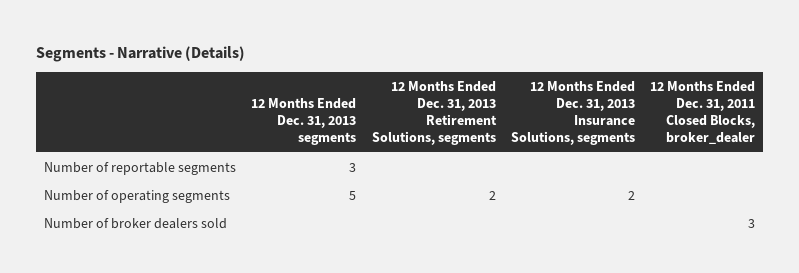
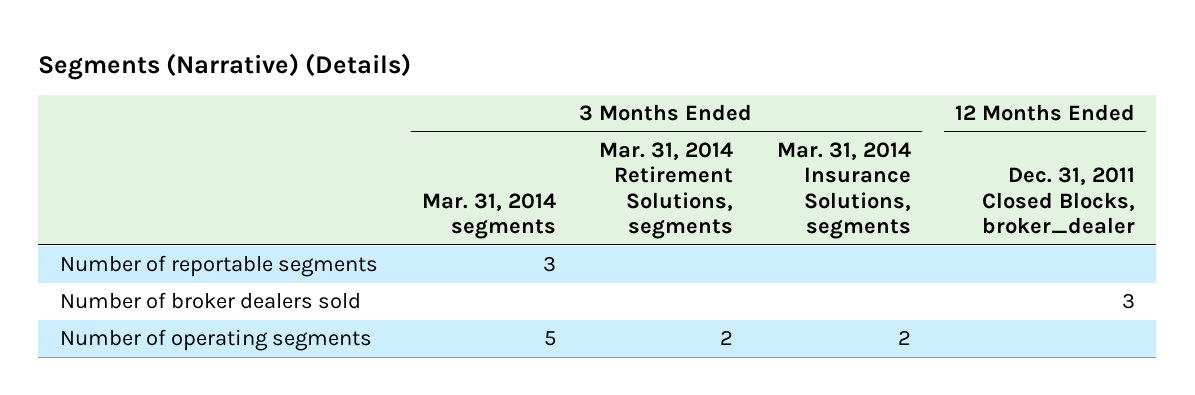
- Segments - Narrative (Details)
+ Segments (Narrative) (Details)
- | 12 Months Ended Dec. 31, 2013 segments | 12 Months Ended Dec. 31, 2013 Retirement Solutions, segments | 12 Months Ended Dec. 31, 2013 Insurance Solutions, segments | 12 Months Ended Dec. 31, 2011 Closed Blocks, broker_dealer
+ | 3 Months Ended Mar. 31, 2014 segments | 3 Months Ended Mar. 31, 2014 Retirement Solutions, segments | 3 Months Ended Mar. 31, 2014 Insurance Solutions, segments | 12 Months Ended Dec. 31, 2011 Closed Blocks, broker_dealer
moved down: Number of operating segments | 5 | 2 | 2 |

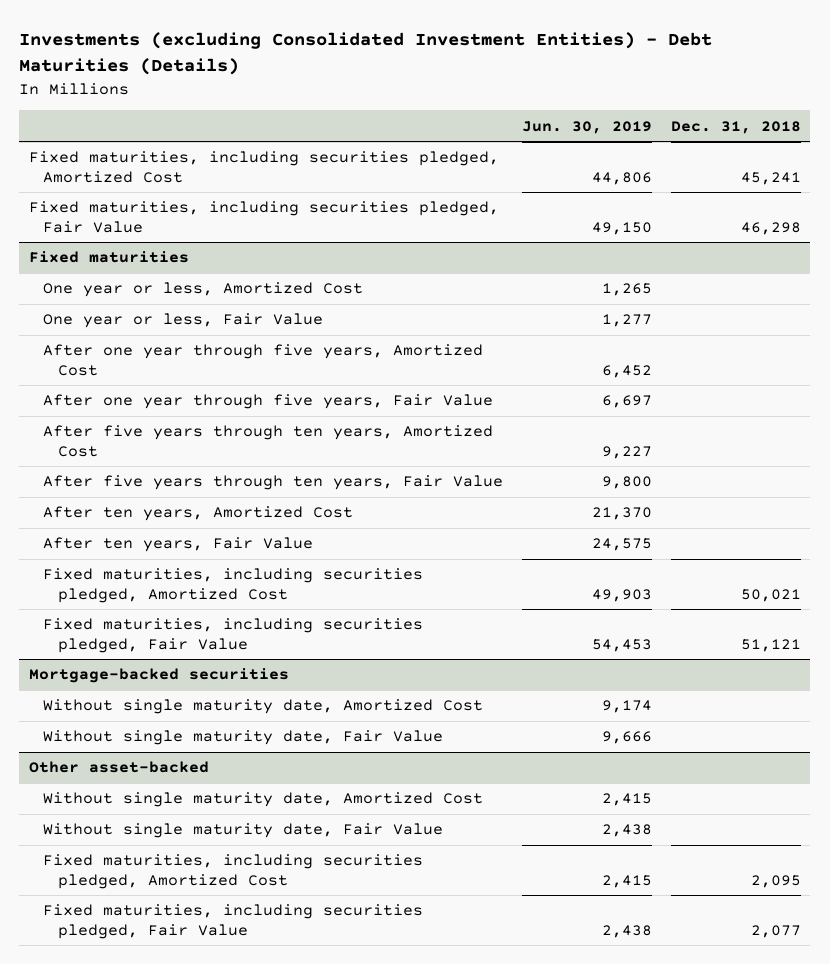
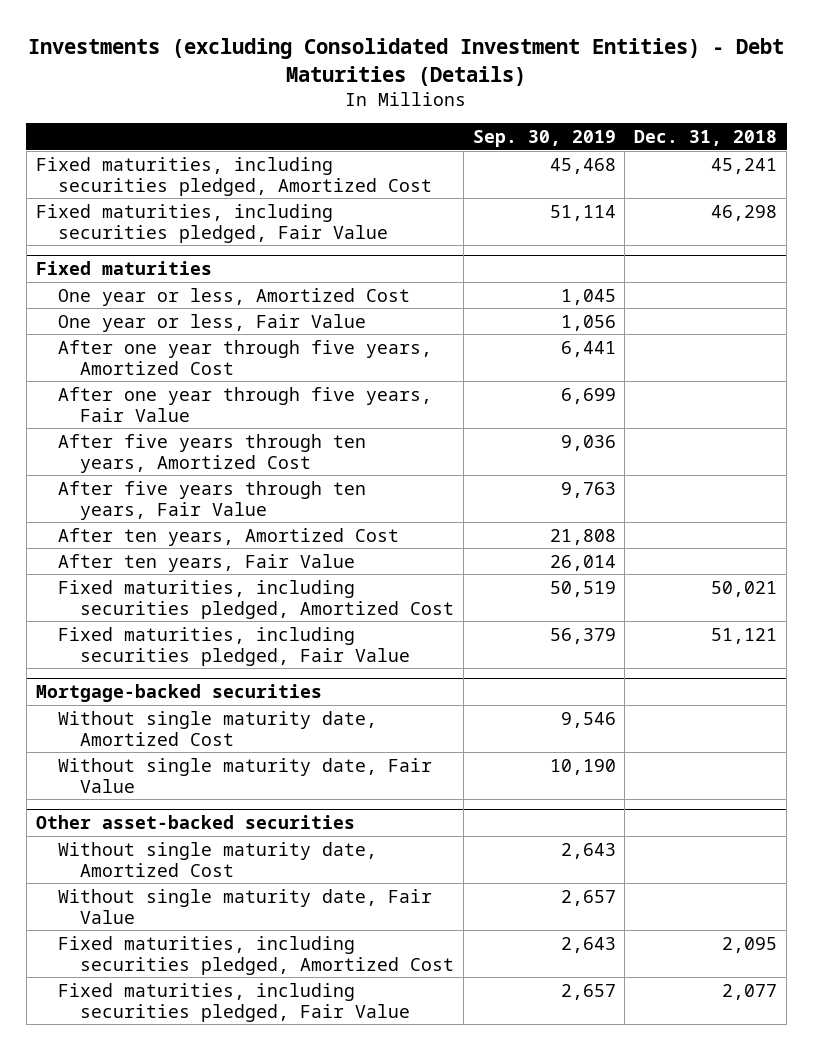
- | Jun. 30, 2019 | Dec. 31, 2018
+ | Sep. 30, 2019 | Dec. 31, 2018
- Other asset-backed
+ Other asset-backed securities

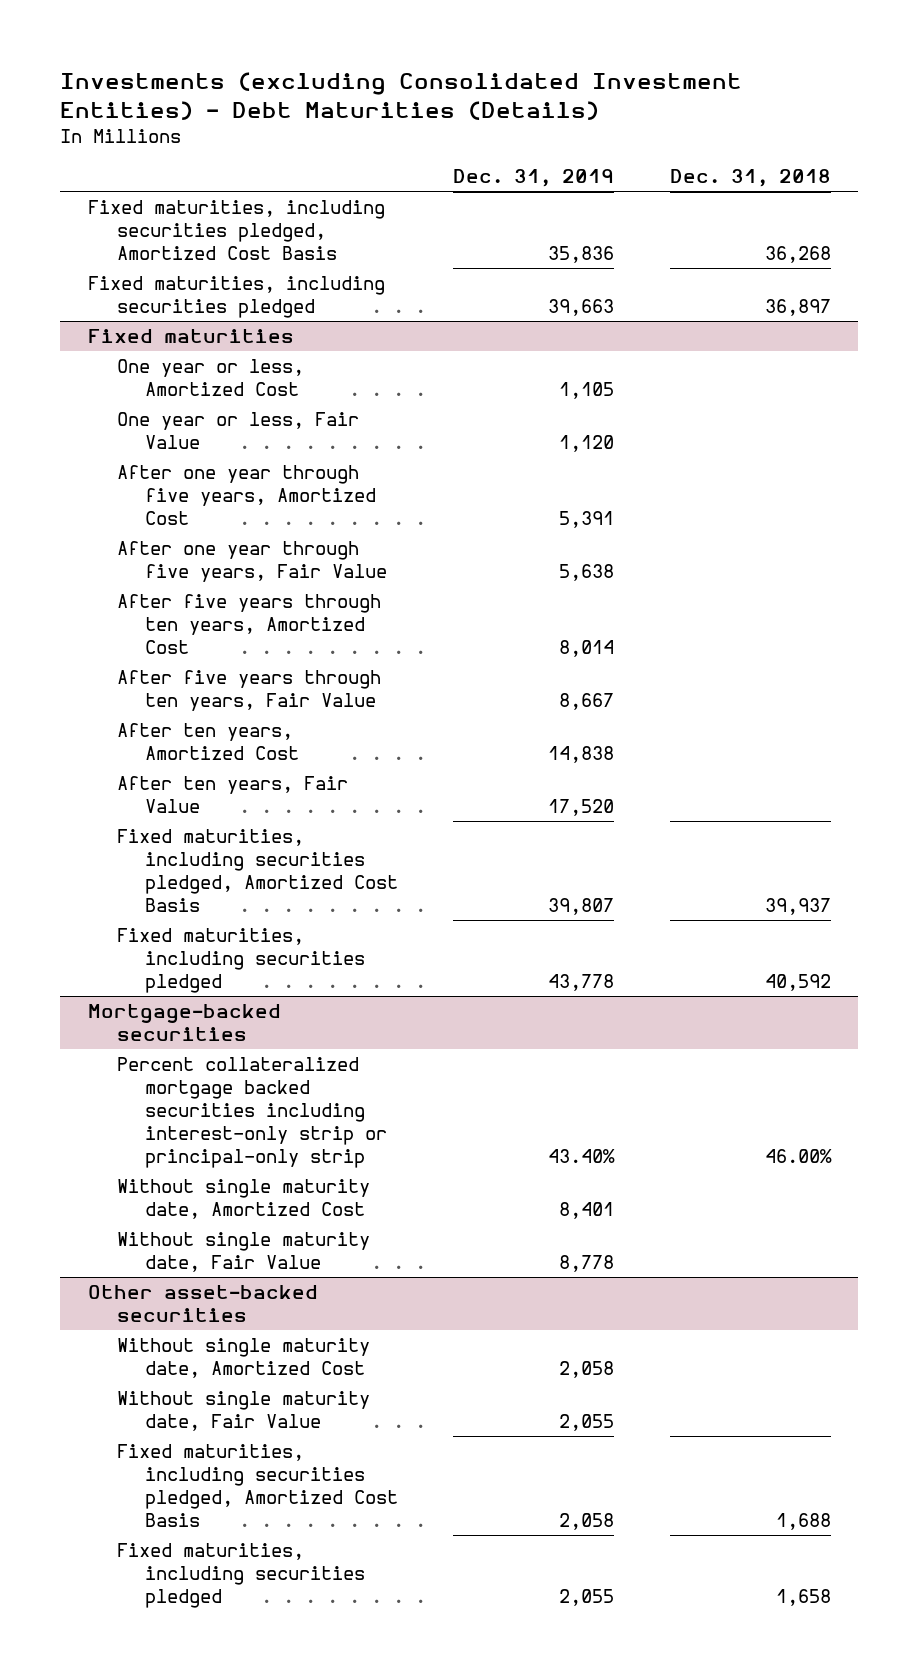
- | Sep. 30, 2019 | Dec. 31, 2018
+ | Dec. 31, 2019 | Dec. 31, 2018
- Fixed maturities, including securities pledged, Amortized Cost | 45,468 | 45,241
- Fixed maturities, including securities pledged, Fair Value | 51,114 | 46,298
+ Fixed maturities, including securities pledged, Amortized Cost Basis | 35,836 | 36,268
+ Fixed maturities, including securities pledged | 39,663 | 36,897
@ Fixed maturities
- Fixed maturities, including securities pledged, Amortized Cost | 50,519 | 50,021
- Fixed maturities, including securities pledged, Fair Value | 56,379 | 51,121
+ Fixed maturities, including securities pledged, Amortized Cost Basis | 39,807 | 39,937
+ Fixed maturities, including securities pledged | 43,778 | 40,592
@ Mortgage-backed securities
+ Percent collateralized mortgage backed securities including interest-only strip or principal-only strip | 43.40% | 46.00%
@ Other asset-backed securities
- Fixed maturities, including securities pledged, Amortized Cost | 2,643 | 2,095
- Fixed maturities, including securities pledged, Fair Value | 2,657 | 2,077
+ Fixed maturities, including securities pledged, Amortized Cost Basis | 2,058 | 1,688
+ Fixed maturities, including securities pledged | 2,055 | 1,658

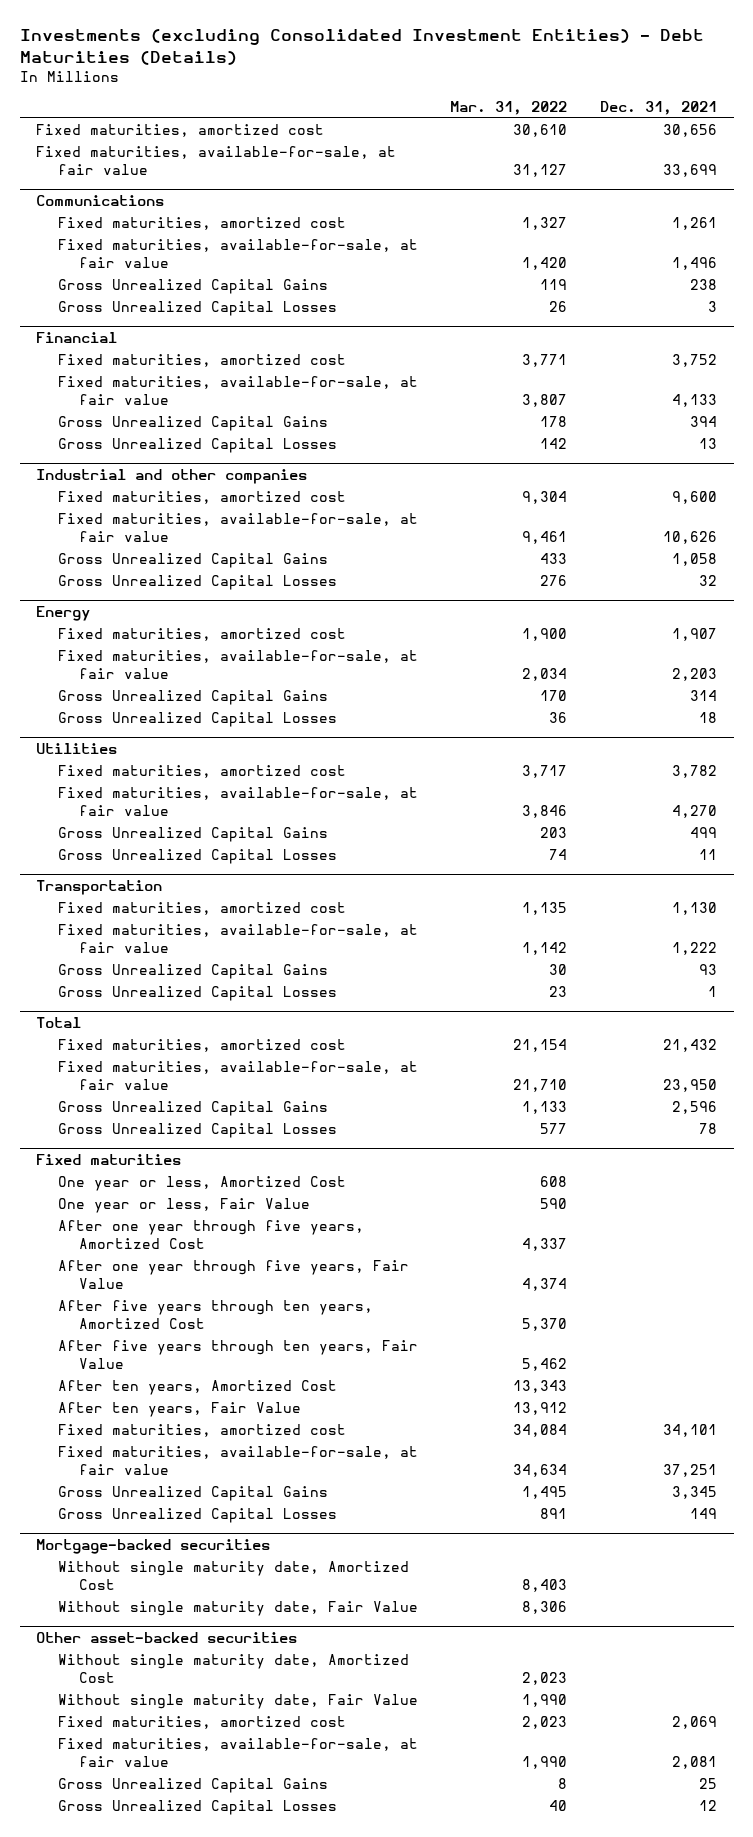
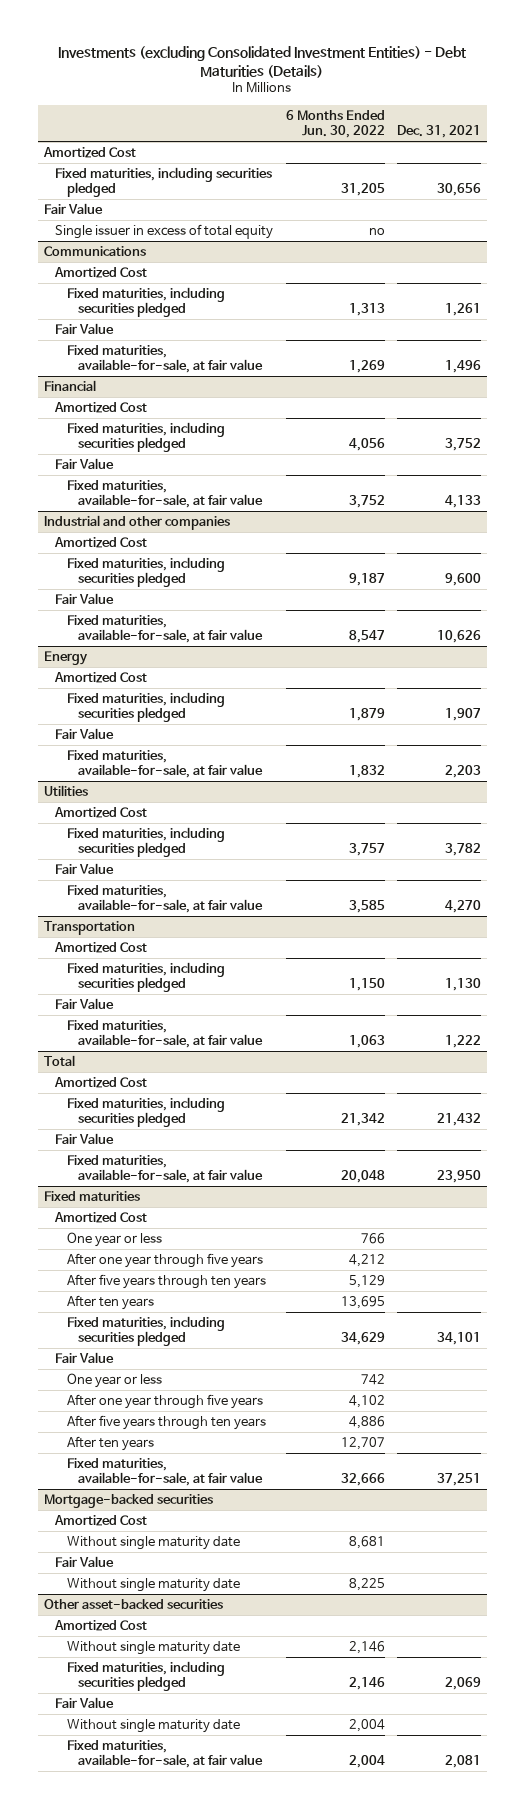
- | Mar. 31, 2022 | Dec. 31, 2021
+ | 6 Months Ended Jun. 30, 2022 | Dec. 31, 2021
- Fixed maturities, amortized cost | 30,610 | 30,656
- Fixed maturities, available-for-sale, at fair value | 31,127 | 33,699
+ Amortized Cost
+ Fixed maturities, including securities pledged | 31,205 | 30,656
+ Fair Value
+ Single issuer in excess of total equity | no |
@ Communications
- Fixed maturities, amortized cost | 1,327 | 1,261
+ Amortized Cost
+ Fixed maturities, including securities pledged | 1,313 | 1,261
+ Fair Value
- Gross Unrealized Capital Gains | 119 | 238
- Gross Unrealized Capital Losses | 26 | 3
@ Financial
- Fixed maturities, amortized cost | 3,771 | 3,752
+ Amortized Cost
+ Fixed maturities, including securities pledged | 4,056 | 3,752
+ Fair Value
- Gross Unrealized Capital Gains | 178 | 394
- Gross Unrealized Capital Losses | 142 | 13
@ Industrial and other companies
- Fixed maturities, amortized cost | 9,304 | 9,600
+ Amortized Cost
+ Fixed maturities, including securities pledged | 9,187 | 9,600
+ Fair Value
- Gross Unrealized Capital Gains | 433 | 1,058
- Gross Unrealized Capital Losses | 276 | 32
@ Energy
- Fixed maturities, amortized cost | 1,900 | 1,907
+ Amortized Cost
+ Fixed maturities, including securities pledged | 1,879 | 1,907
+ Fair Value
- Gross Unrealized Capital Gains | 170 | 314
- Gross Unrealized Capital Losses | 36 | 18
@ Utilities
- Fixed maturities, amortized cost | 3,717 | 3,782
+ Amortized Cost
+ Fixed maturities, including securities pledged | 3,757 | 3,782
+ Fair Value
- Gross Unrealized Capital Gains | 203 | 499
- Gross Unrealized Capital Losses | 74 | 11
@ Transportation
- Fixed maturities, amortized cost | 1,135 | 1,130
+ Amortized Cost
+ Fixed maturities, including securities pledged | 1,150 | 1,130
+ Fair Value
- Gross Unrealized Capital Gains | 30 | 93
- Gross Unrealized Capital Losses | 23 | 1
@ Total
- Fixed maturities, amortized cost | 21,154 | 21,432
+ Amortized Cost
+ Fixed maturities, including securities pledged | 21,342 | 21,432
+ Fair Value
- Gross Unrealized Capital Gains | 1,133 | 2,596
- Gross Unrealized Capital Losses | 577 | 78
@ Fixed maturities
- One year or less, Amortized Cost | 608 |
- One year or less, Fair Value | 590 |
- After one year through five years, Amortized Cost | 4,337 |
- After one year through five years, Fair Value | 4,374 |
- After five years through ten years, Amortized Cost | 5,370 |
- After five years through ten years, Fair Value | 5,462 |
- After ten years, Amortized Cost | 13,343 |
- After ten years, Fair Value | 13,912 |
- Fixed maturities, amortized cost | 34,084 | 34,101
+ Amortized Cost
+ One year or less | 766 |
+ After one year through five years | 4,212 |
+ After five years through ten years | 5,129 |
+ After ten years | 13,695 |
+ Fixed maturities, including securities pledged | 34,629 | 34,101
+ Fair Value
+ One year or less | 742 |
+ After one year through five years | 4,102 |
+ After five years through ten years | 4,886 |
+ After ten years | 12,707 |
- Gross Unrealized Capital Gains | 1,495 | 3,345
- Gross Unrealized Capital Losses | 891 | 149
@ Mortgage-backed securities
- Without single maturity date, Amortized Cost | 8,403 |
- Without single maturity date, Fair Value | 8,306 |
+ Amortized Cost
+ Without single maturity date | 8,681 |
+ Fair Value
+ Without single maturity date | 8,225 |
@ Other asset-backed securities
- Without single maturity date, Amortized Cost | 2,023 |
- Without single maturity date, Fair Value | 1,990 |
- Fixed maturities, amortized cost | 2,023 | 2,069
+ Amortized Cost
+ Without single maturity date | 2,146 |
+ Fixed maturities, including securities pledged | 2,146 | 2,069
+ Fair Value
+ Without single maturity date | 2,004 |
- Gross Unrealized Capital Gains | 8 | 25
- Gross Unrealized Capital Losses | 40 | 12

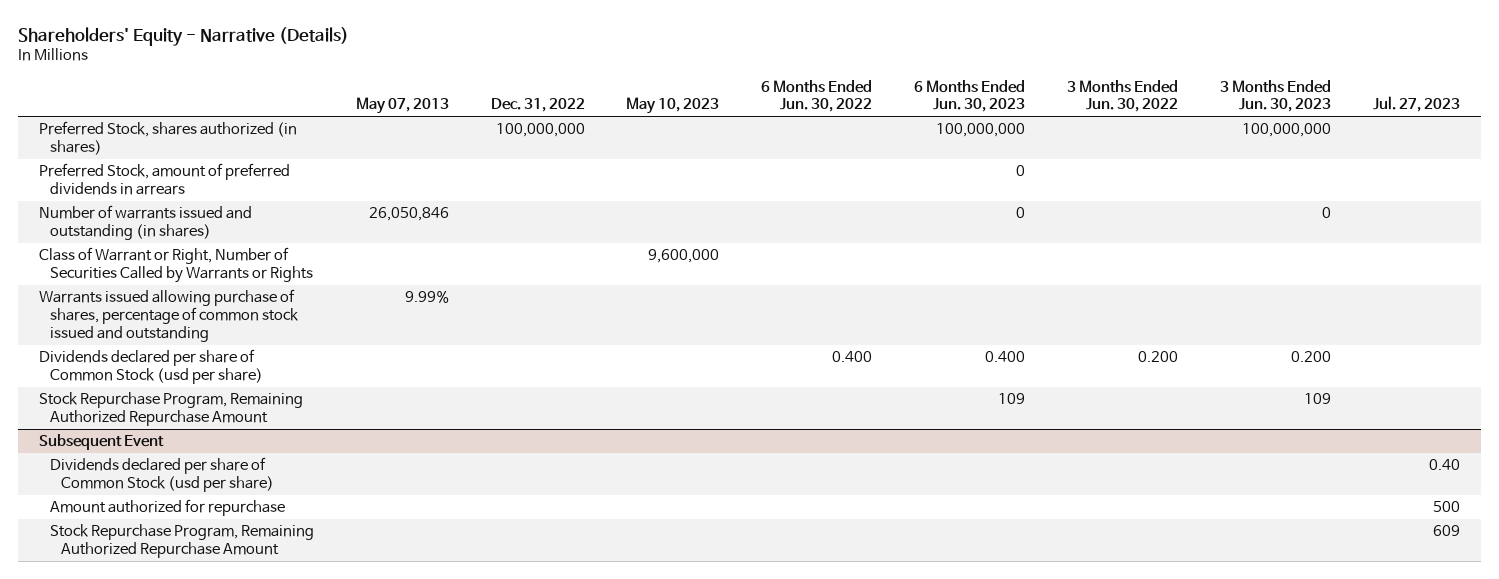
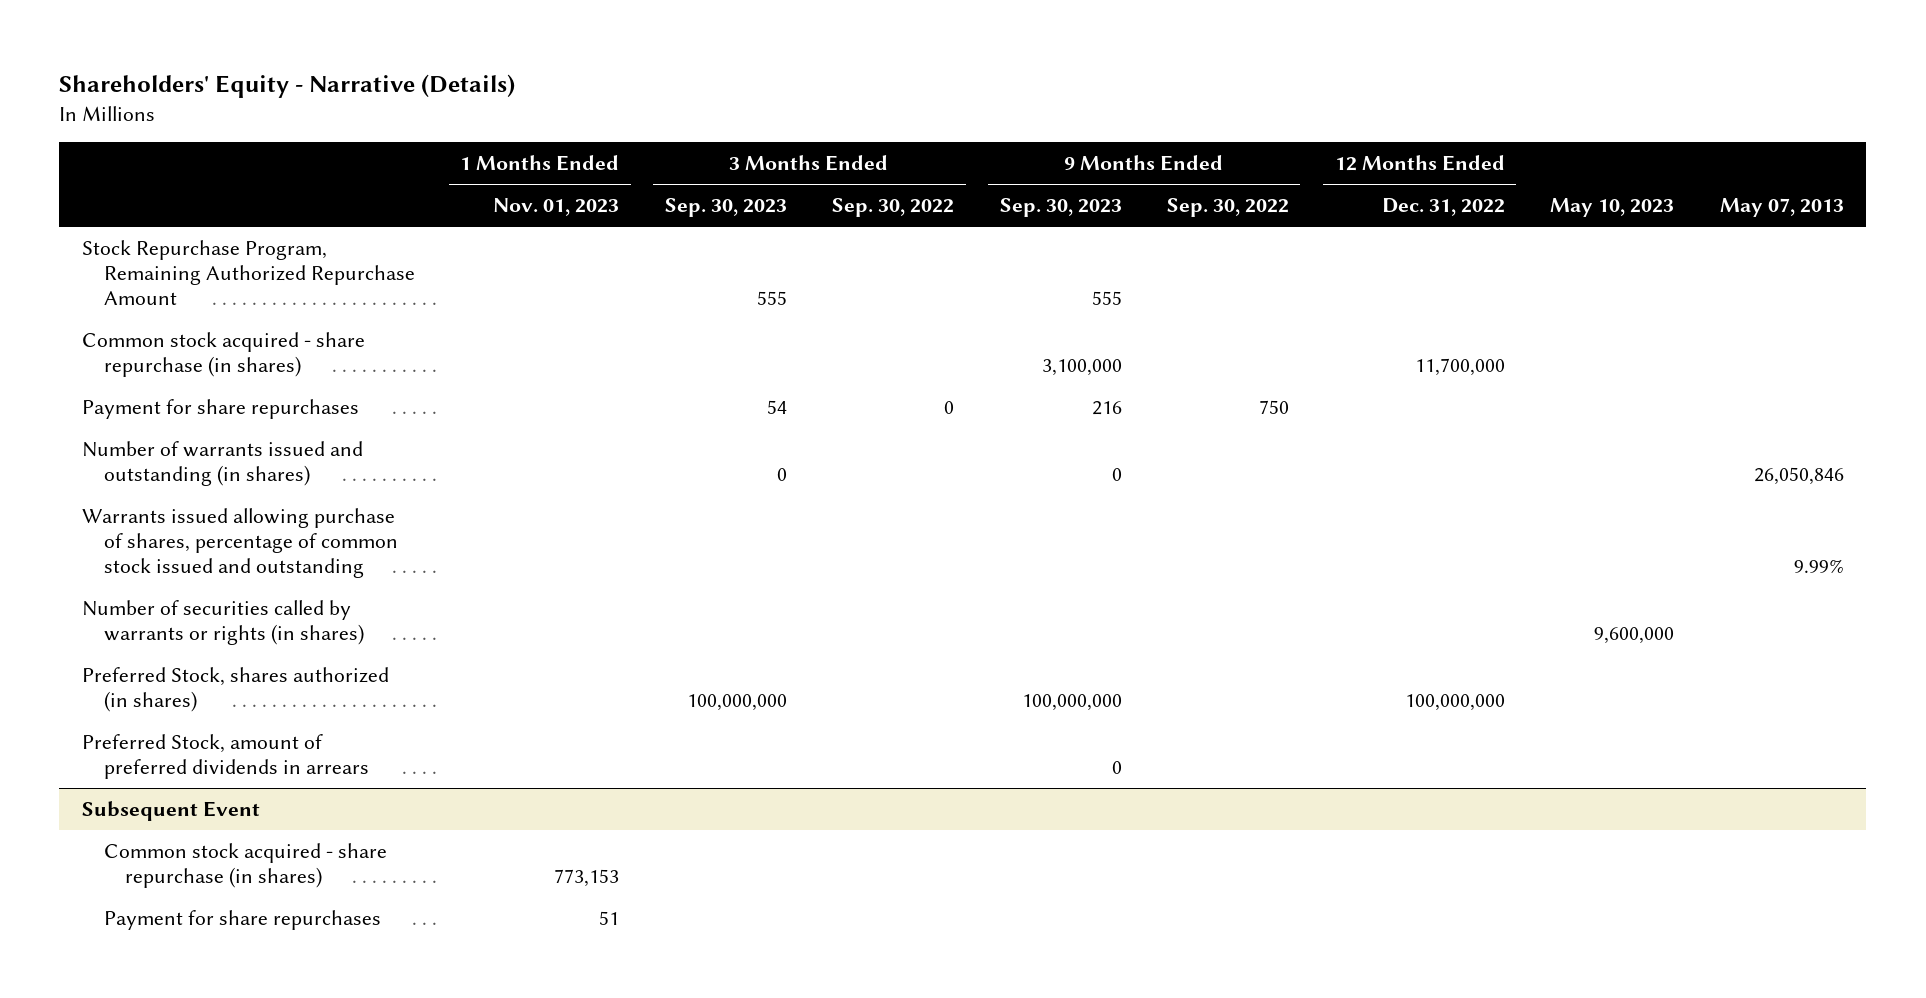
- | May 07, 2013 | Dec. 31, 2022 | May 10, 2023 | 6 Months Ended Jun. 30, 2022 | 6 Months Ended Jun. 30, 2023 | 3 Months Ended Jun. 30, 2022 | 3 Months Ended Jun. 30, 2023 | Jul. 27, 2023
+ | 1 Months Ended Nov. 01, 2023 | 3 Months Ended Sep. 30, 2023 | 3 Months Ended Sep. 30, 2022 | 9 Months Ended Sep. 30, 2023 | 9 Months Ended Sep. 30, 2022 | 12 Months Ended Dec. 31, 2022 | May 10, 2023 | May 07, 2013
moved up: Stock Repurchase Program, Remaining Authorized Repurchase Amount | | 555 | | 555 | | | |
+ Common stock acquired - share repurchase (in shares) | | | | 3,100,000 | | 11,700,000 | |
+ Payment for share repurchases | | 54 | 0 | 216 | 750 | | |
- Class of Warrant or Right, Number of Securities Called by Warrants or Rights | | | 9,600,000 | | | | |
- Dividends declared per share of Common Stock (usd per share) | | | | 0.400 | 0.400 | 0.200 | 0.200 |
+ Number of securities called by warrants or rights (in shares) | | | | | | | 9,600,000 |
moved down: Preferred Stock, shares authorized (in shares) | | 100,000,000 | | 100,000,000 | | 100,000,000 | |
moved down: Preferred Stock, amount of preferred dividends in arrears | | | | 0 | | | |
@ Subsequent Event
- Dividends declared per share of Common Stock (usd per share) | | | | | | | | 0.40
- Amount authorized for repurchase | | | | | | | | 500
- Stock Repurchase Program, Remaining Authorized Repurchase Amount | | | | | | | | 609
+ Common stock acquired - share repurchase (in shares) | 773,153 | | | | | | |
+ Payment for share repurchases | 51 | | | | | | |

